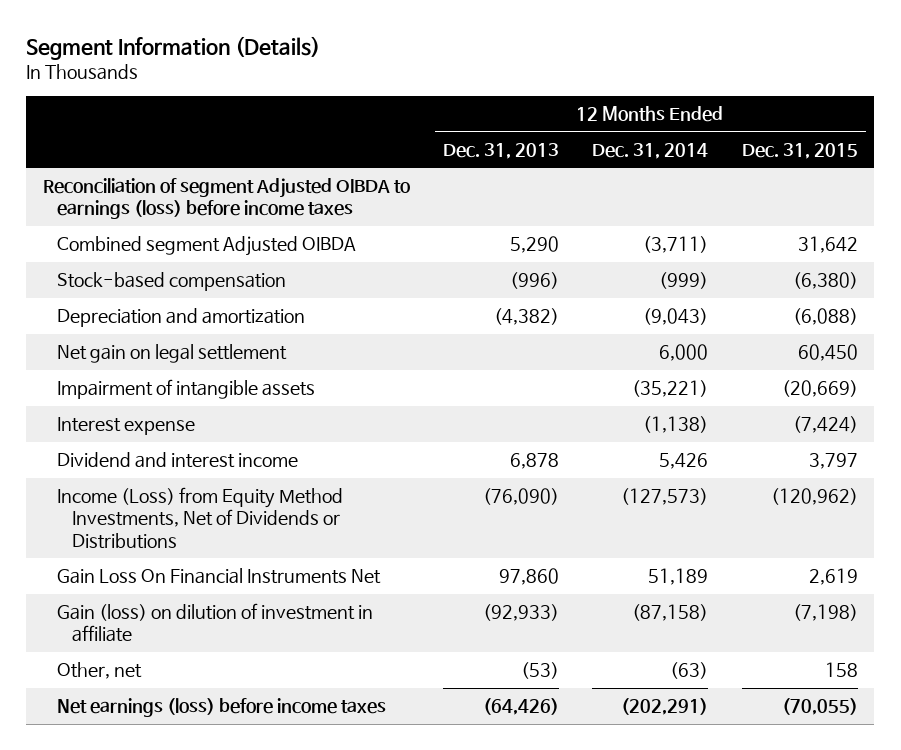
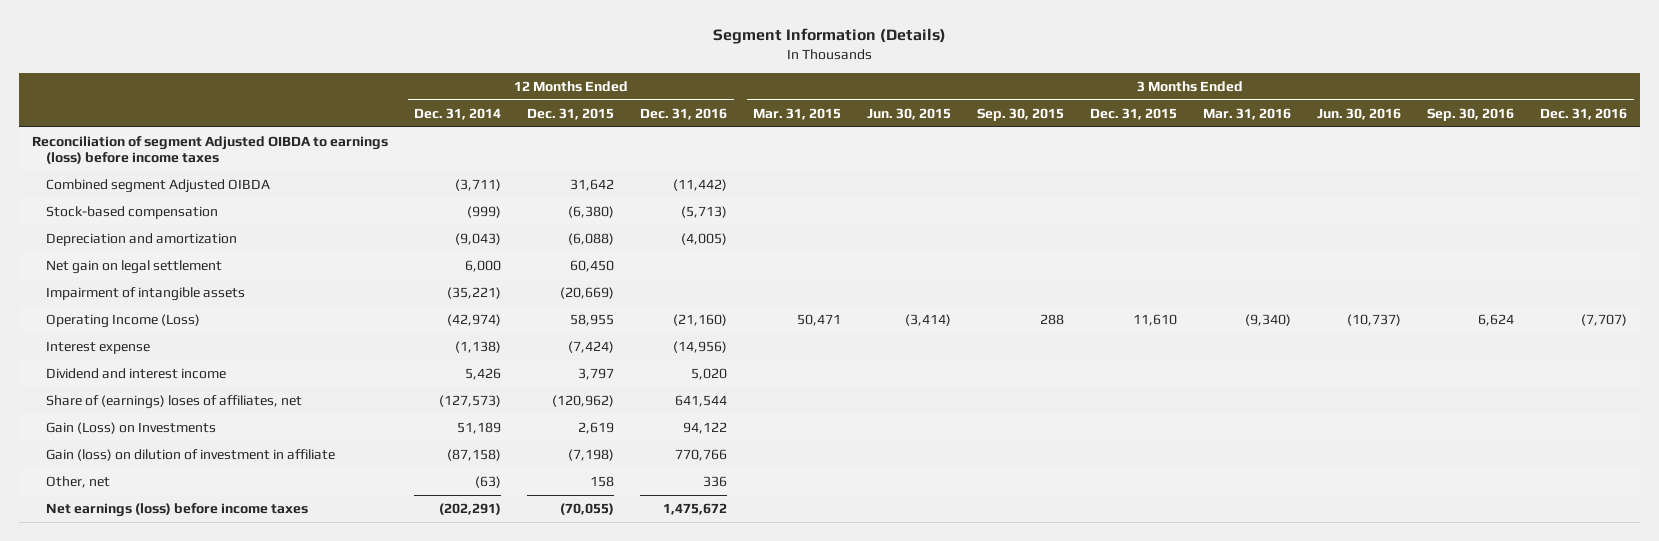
- | 12 Months Ended Dec. 31, 2013 | 12 Months Ended Dec. 31, 2014 | 12 Months Ended Dec. 31, 2015
+ | 12 Months Ended Dec. 31, 2014 | 12 Months Ended Dec. 31, 2015 | 12 Months Ended Dec. 31, 2016 | 3 Months Ended Mar. 31, 2015 | 3 Months Ended Jun. 30, 2015 | 3 Months Ended Sep. 30, 2015 | 3 Months Ended Dec. 31, 2015 | 3 Months Ended Mar. 31, 2016 | 3 Months Ended Jun. 30, 2016 | 3 Months Ended Sep. 30, 2016 | 3 Months Ended Dec. 31, 2016
+ Operating Income (Loss) | (42,974) | 58,955 | (21,160) | 50,471 | (3,414) | 288 | 11,610 | (9,340) | (10,737) | 6,624 | (7,707)
- Income (Loss) from Equity Method Investments, Net of Dividends or Distributions | (76,090) | (127,573) | (120,962)
- Gain Loss On Financial Instruments Net | 97,860 | 51,189 | 2,619
+ Share of (earnings) loses of affiliates, net | (127,573) | (120,962) | 641,544 | | | | | | | |
+ Gain (Loss) on Investments | 51,189 | 2,619 | 94,122 | | | | | | | |

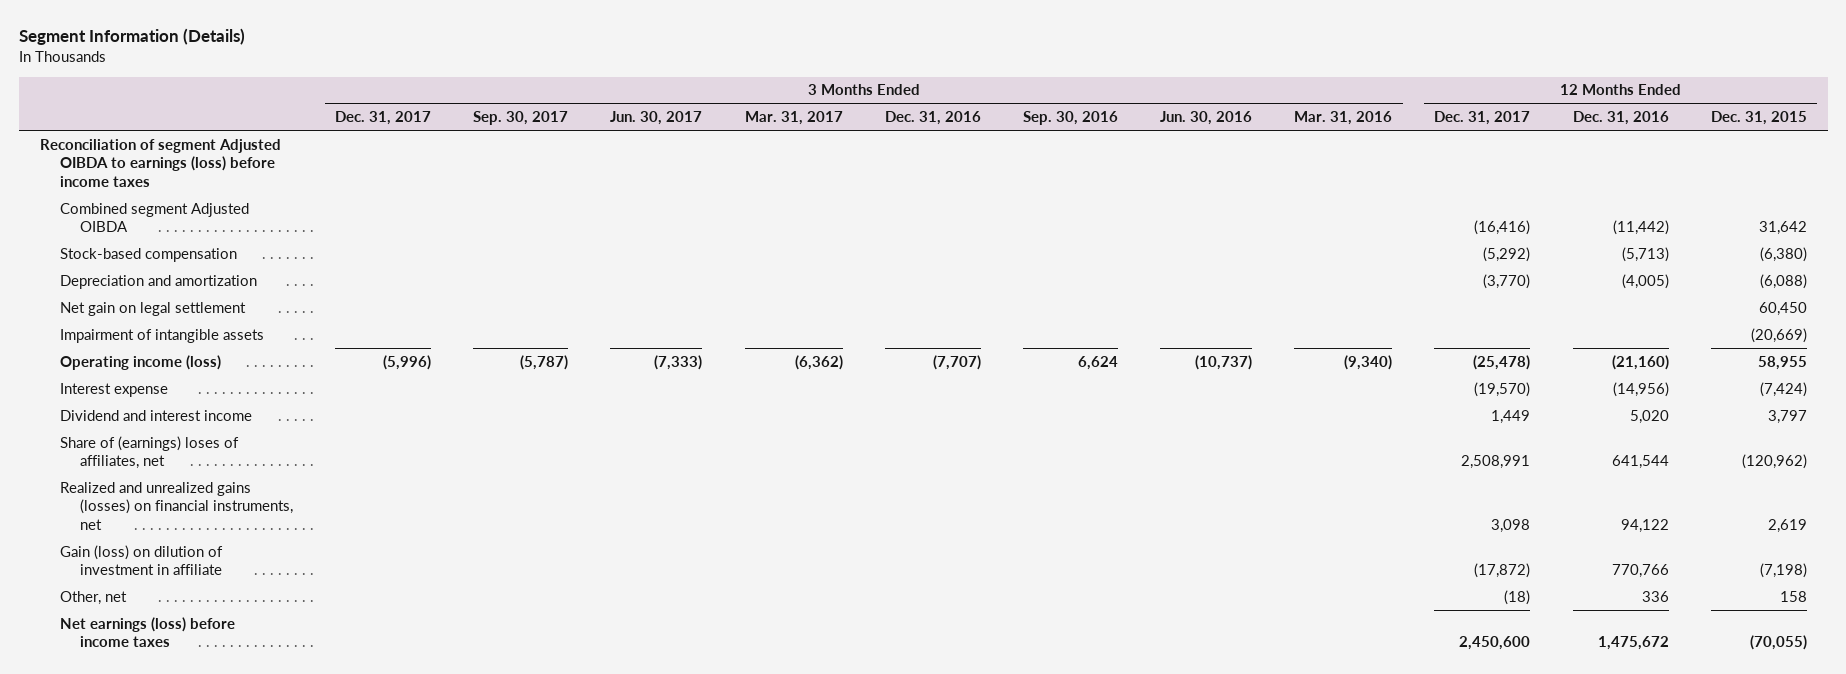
- | 12 Months Ended Dec. 31, 2014 | 12 Months Ended Dec. 31, 2015 | 12 Months Ended Dec. 31, 2016 | 3 Months Ended Mar. 31, 2015 | 3 Months Ended Jun. 30, 2015 | 3 Months Ended Sep. 30, 2015 | 3 Months Ended Dec. 31, 2015 | 3 Months Ended Mar. 31, 2016 | 3 Months Ended Jun. 30, 2016 | 3 Months Ended Sep. 30, 2016 | 3 Months Ended Dec. 31, 2016
+ | 3 Months Ended Dec. 31, 2017 | 3 Months Ended Sep. 30, 2017 | 3 Months Ended Jun. 30, 2017 | 3 Months Ended Mar. 31, 2017 | 3 Months Ended Dec. 31, 2016 | 3 Months Ended Sep. 30, 2016 | 3 Months Ended Jun. 30, 2016 | 3 Months Ended Mar. 31, 2016 | 12 Months Ended Dec. 31, 2017 | 12 Months Ended Dec. 31, 2016 | 12 Months Ended Dec. 31, 2015
- Operating Income (Loss) | (42,974) | 58,955 | (21,160) | 50,471 | (3,414) | 288 | 11,610 | (9,340) | (10,737) | 6,624 | (7,707)
+ Operating income (loss) | (5,996) | (5,787) | (7,333) | (6,362) | (7,707) | 6,624 | (10,737) | (9,340) | (25,478) | (21,160) | 58,955
- Gain (Loss) on Investments | 51,189 | 2,619 | 94,122 | | | | | | | |
+ Realized and unrealized gains (losses) on financial instruments, net | | | | | | | | | 3,098 | 94,122 | 2,619

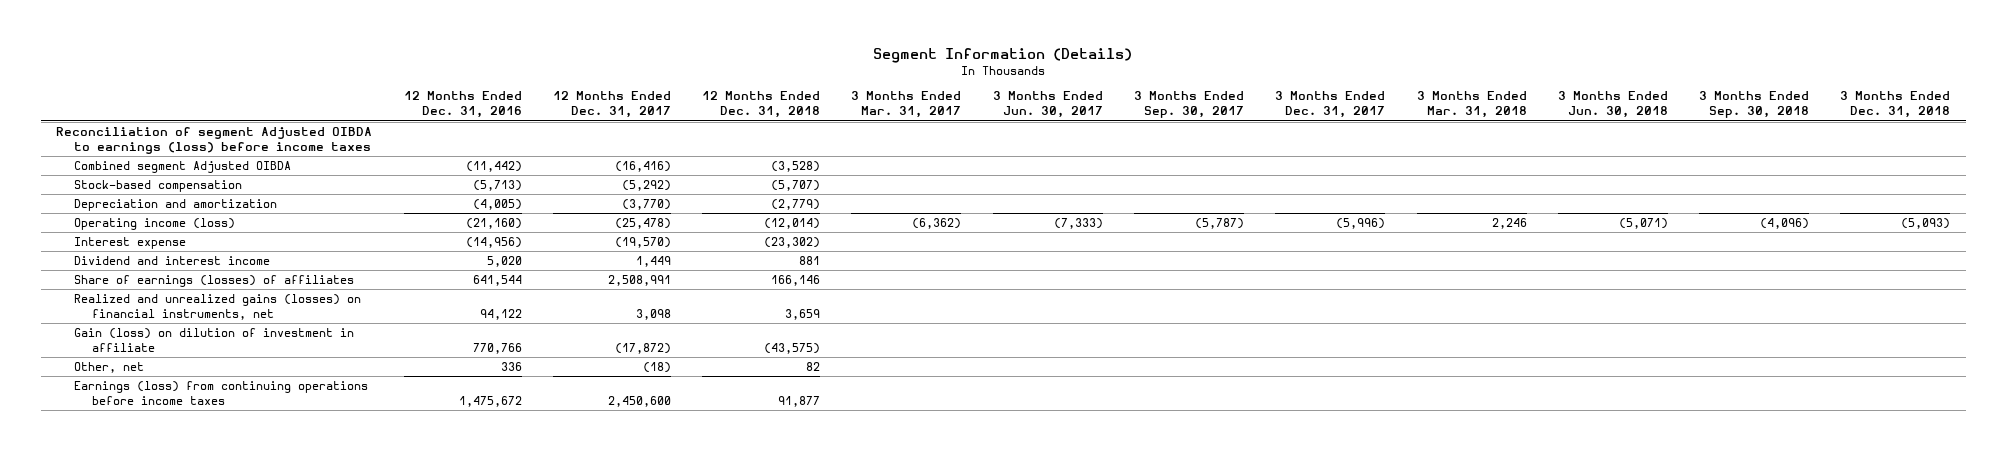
- | 3 Months Ended Dec. 31, 2017 | 3 Months Ended Sep. 30, 2017 | 3 Months Ended Jun. 30, 2017 | 3 Months Ended Mar. 31, 2017 | 3 Months Ended Dec. 31, 2016 | 3 Months Ended Sep. 30, 2016 | 3 Months Ended Jun. 30, 2016 | 3 Months Ended Mar. 31, 2016 | 12 Months Ended Dec. 31, 2017 | 12 Months Ended Dec. 31, 2016 | 12 Months Ended Dec. 31, 2015
+ | 12 Months Ended Dec. 31, 2016 | 12 Months Ended Dec. 31, 2017 | 12 Months Ended Dec. 31, 2018 | 3 Months Ended Mar. 31, 2017 | 3 Months Ended Jun. 30, 2017 | 3 Months Ended Sep. 30, 2017 | 3 Months Ended Dec. 31, 2017 | 3 Months Ended Mar. 31, 2018 | 3 Months Ended Jun. 30, 2018 | 3 Months Ended Sep. 30, 2018 | 3 Months Ended Dec. 31, 2018
- Net gain on legal settlement | | | | | | | | | | | 60,450
- Impairment of intangible assets | | | | | | | | | | | (20,669)
- Share of (earnings) loses of affiliates, net | | | | | | | | | 2,508,991 | 641,544 | (120,962)
+ Share of earnings (losses) of affiliates | 641,544 | 2,508,991 | 166,146 | | | | | | | |
- Net earnings (loss) before income taxes | | | | | | | | | 2,450,600 | 1,475,672 | (70,055)
+ Earnings (loss) from continuing operations before income taxes | 1,475,672 | 2,450,600 | 91,877 | | | | | | | |

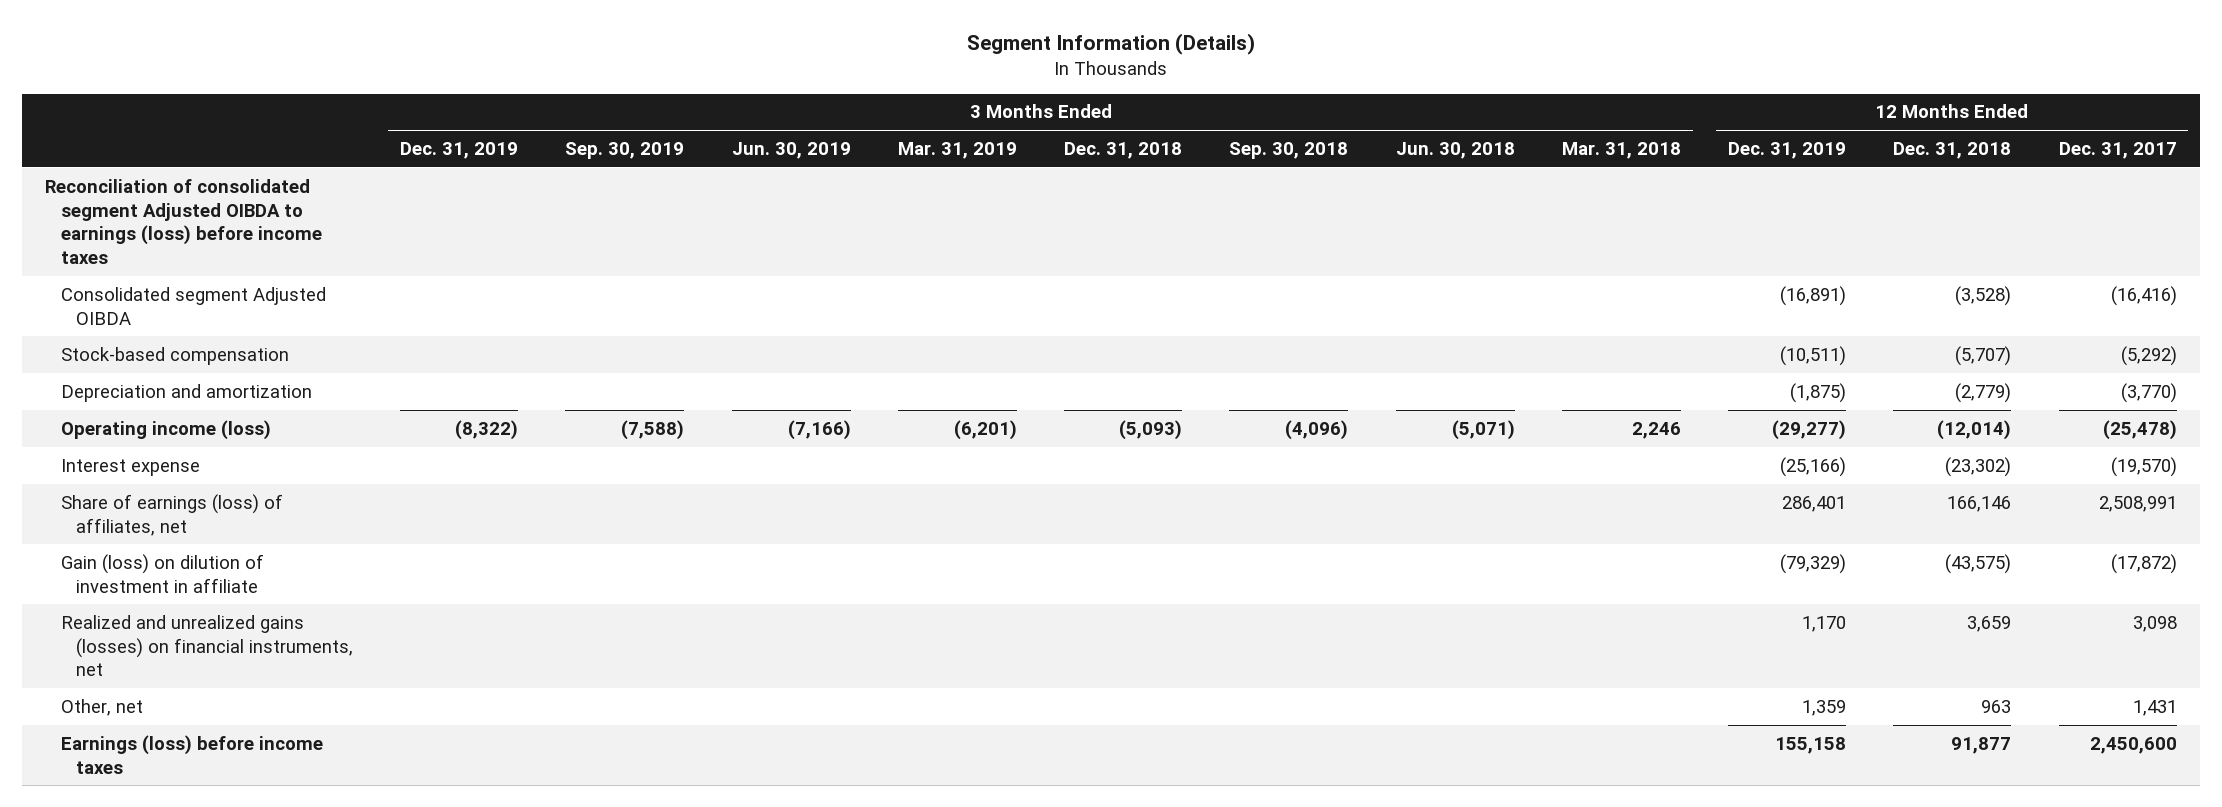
- | 12 Months Ended Dec. 31, 2016 | 12 Months Ended Dec. 31, 2017 | 12 Months Ended Dec. 31, 2018 | 3 Months Ended Mar. 31, 2017 | 3 Months Ended Jun. 30, 2017 | 3 Months Ended Sep. 30, 2017 | 3 Months Ended Dec. 31, 2017 | 3 Months Ended Mar. 31, 2018 | 3 Months Ended Jun. 30, 2018 | 3 Months Ended Sep. 30, 2018 | 3 Months Ended Dec. 31, 2018
+ | 3 Months Ended Dec. 31, 2019 | 3 Months Ended Sep. 30, 2019 | 3 Months Ended Jun. 30, 2019 | 3 Months Ended Mar. 31, 2019 | 3 Months Ended Dec. 31, 2018 | 3 Months Ended Sep. 30, 2018 | 3 Months Ended Jun. 30, 2018 | 3 Months Ended Mar. 31, 2018 | 12 Months Ended Dec. 31, 2019 | 12 Months Ended Dec. 31, 2018 | 12 Months Ended Dec. 31, 2017
- Reconciliation of segment Adjusted OIBDA to earnings (loss) before income taxes
- Combined segment Adjusted OIBDA | (11,442) | (16,416) | (3,528) | | | | | | | |
+ Reconciliation of consolidated segment Adjusted OIBDA to earnings (loss) before income taxes
+ Consolidated segment Adjusted OIBDA | | | | | | | | | (16,891) | (3,528) | (16,416)
- Dividend and interest income | 5,020 | 1,449 | 881 | | | | | | | |
- Share of earnings (losses) of affiliates | 641,544 | 2,508,991 | 166,146 | | | | | | | |
+ Share of earnings (loss) of affiliates, net | | | | | | | | | 286,401 | 166,146 | 2,508,991
- Other, net | 336 | (18) | 82 | | | | | | | |
- Earnings (loss) from continuing operations before income taxes | 1,475,672 | 2,450,600 | 91,877 | | | | | | | |
moved down: Realized and unrealized gains (losses) on financial instruments, net | | | | | | | | | 1,170 | 3,659 | 3,098
+ Other, net | | | | | | | | | 1,359 | 963 | 1,431
+ Earnings (loss) before income taxes | | | | | | | | | 155,158 | 91,877 | 2,450,600

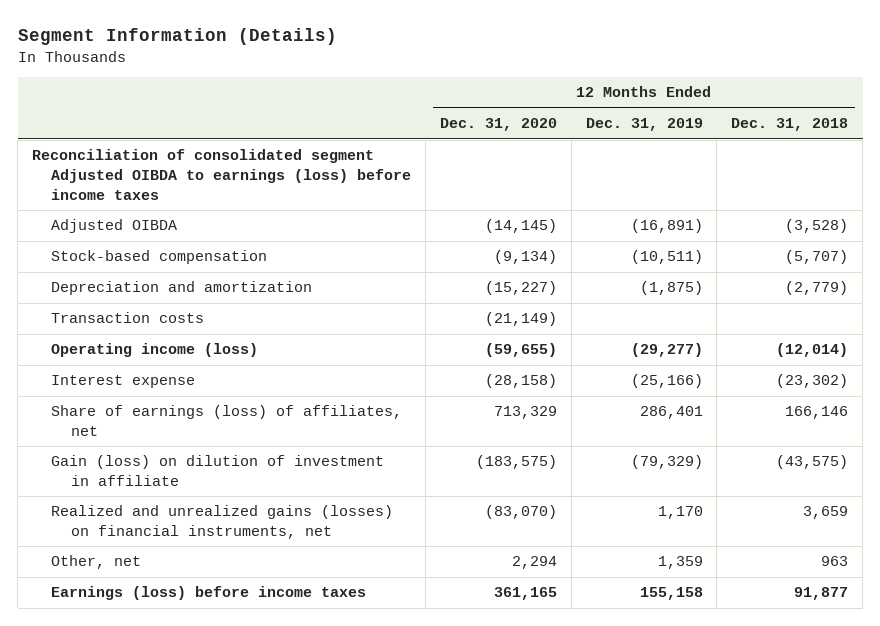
- | 3 Months Ended Dec. 31, 2019 | 3 Months Ended Sep. 30, 2019 | 3 Months Ended Jun. 30, 2019 | 3 Months Ended Mar. 31, 2019 | 3 Months Ended Dec. 31, 2018 | 3 Months Ended Sep. 30, 2018 | 3 Months Ended Jun. 30, 2018 | 3 Months Ended Mar. 31, 2018 | 12 Months Ended Dec. 31, 2019 | 12 Months Ended Dec. 31, 2018 | 12 Months Ended Dec. 31, 2017
+ | 12 Months Ended Dec. 31, 2020 | 12 Months Ended Dec. 31, 2019 | 12 Months Ended Dec. 31, 2018
- Consolidated segment Adjusted OIBDA | | | | | | | | | (16,891) | (3,528) | (16,416)
+ Adjusted OIBDA | (14,145) | (16,891) | (3,528)
+ Transaction costs | (21,149) | |

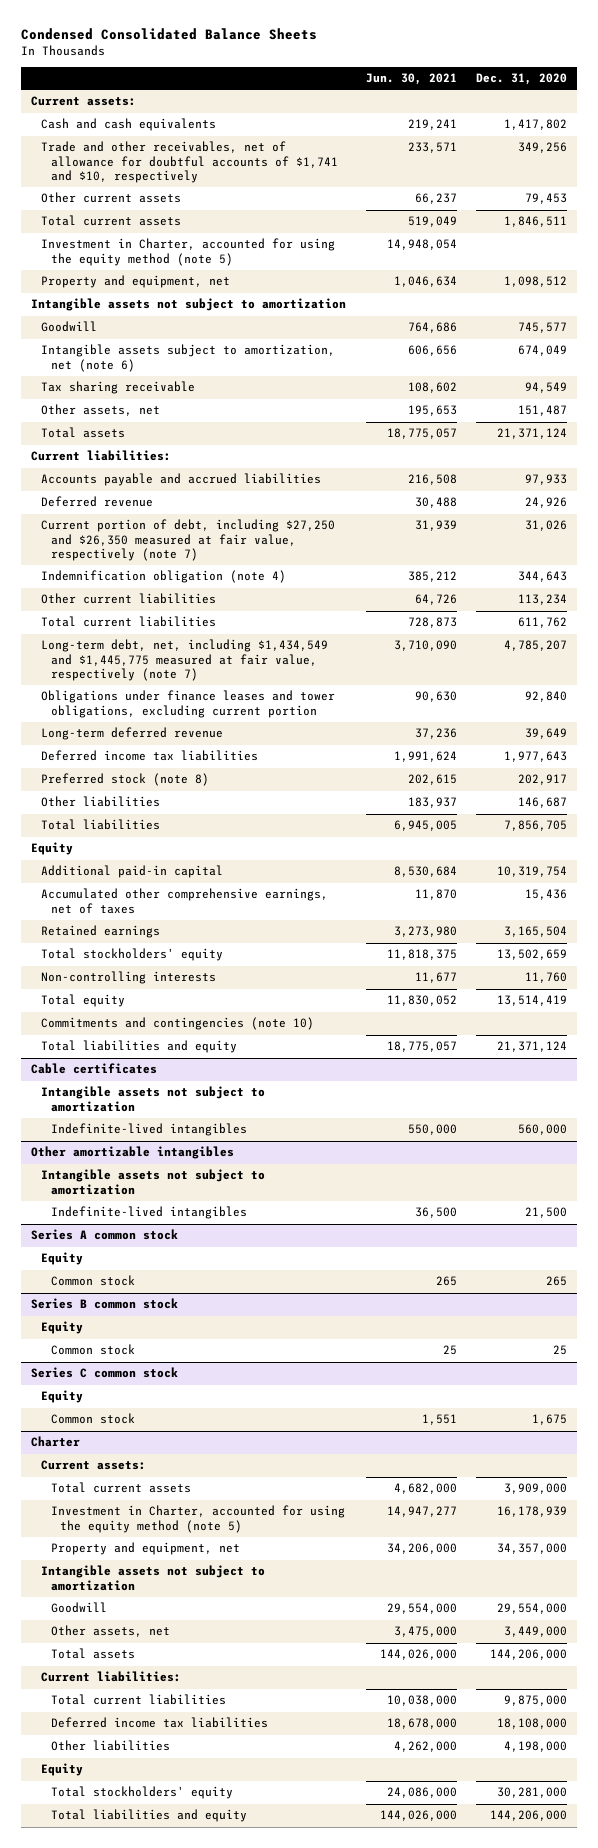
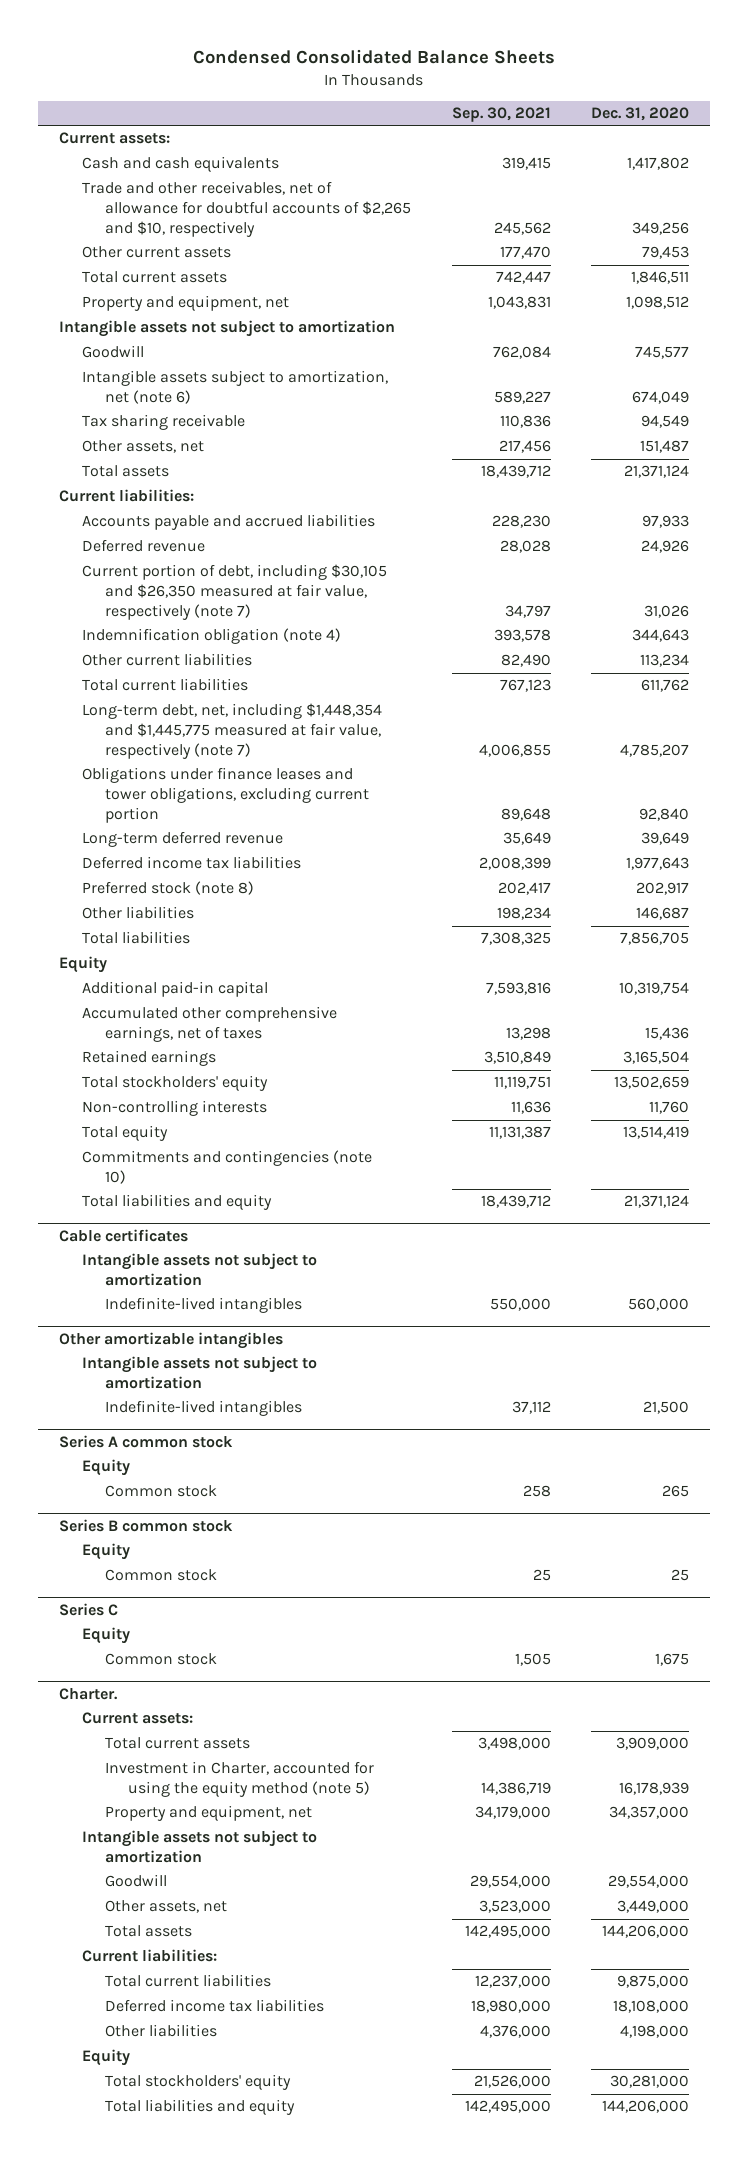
- | Jun. 30, 2021 | Dec. 31, 2020
+ | Sep. 30, 2021 | Dec. 31, 2020
- Trade and other receivables, net of allowance for doubtful accounts of $1,741 and $10, respectively | 233,571 | 349,256
+ Trade and other receivables, net of allowance for doubtful accounts of $2,265 and $10, respectively | 245,562 | 349,256
- Investment in Charter, accounted for using the equity method (note 5) | 14,948,054 |
- Current portion of debt, including $27,250 and $26,350 measured at fair value, respectively (note 7) | 31,939 | 31,026
+ Current portion of debt, including $30,105 and $26,350 measured at fair value, respectively (note 7) | 34,797 | 31,026
- Long-term debt, net, including $1,434,549 and $1,445,775 measured at fair value, respectively (note 7) | 3,710,090 | 4,785,207
+ Long-term debt, net, including $1,448,354 and $1,445,775 measured at fair value, respectively (note 7) | 4,006,855 | 4,785,207
- Series C common stock
+ Series C
- Charter
+ Charter.

